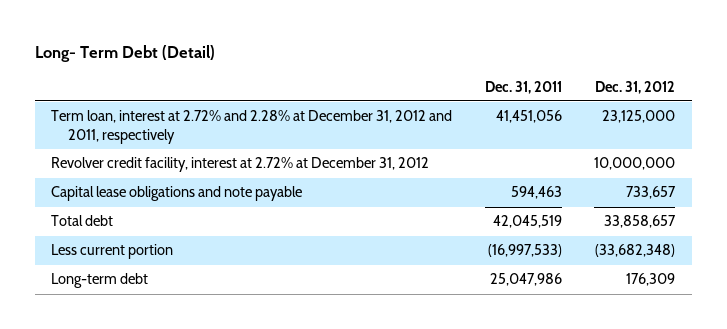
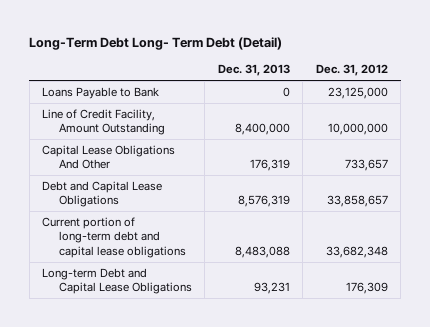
- Long- Term Debt (Detail)
+ Long-Term Debt Long- Term Debt (Detail)
- | Dec. 31, 2011 | Dec. 31, 2012
+ | Dec. 31, 2013 | Dec. 31, 2012
- Term loan, interest at 2.72% and 2.28% at December 31, 2012 and 2011, respectively | 41,451,056 | 23,125,000
- Revolver credit facility, interest at 2.72% at December 31, 2012 | | 10,000,000
- Capital lease obligations and note payable | 594,463 | 733,657
- Total debt | 42,045,519 | 33,858,657
- Less current portion | (16,997,533) | (33,682,348)
- Long-term debt | 25,047,986 | 176,309
+ Loans Payable to Bank | 0 | 23,125,000
+ Line of Credit Facility, Amount Outstanding | 8,400,000 | 10,000,000
+ Capital Lease Obligations And Other | 176,319 | 733,657
+ Debt and Capital Lease Obligations | 8,576,319 | 33,858,657
+ Current portion of long-term debt and capital lease obligations | 8,483,088 | 33,682,348
+ Long-term Debt and Capital Lease Obligations | 93,231 | 176,309

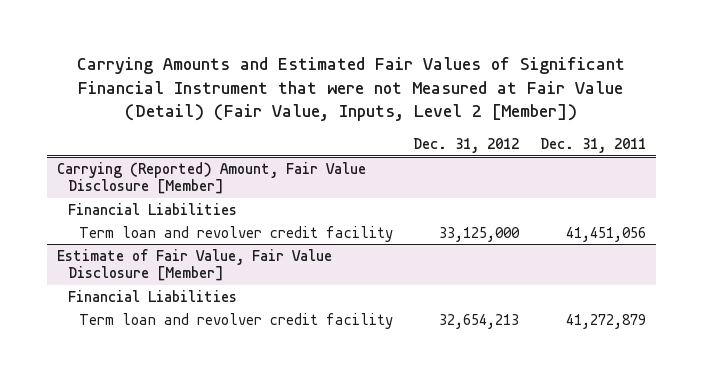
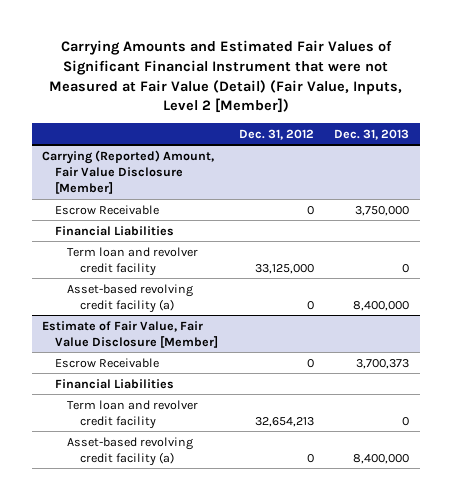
- | Dec. 31, 2012 | Dec. 31, 2011
+ | Dec. 31, 2012 | Dec. 31, 2013
@ Carrying (Reported) Amount, Fair Value Disclosure [Member]
+ Escrow Receivable | 0 | 3,750,000
+ Asset-based revolving credit facility (a) | 0 | 8,400,000
@ Estimate of Fair Value, Fair Value Disclosure [Member]
+ Escrow Receivable | 0 | 3,700,373
+ Asset-based revolving credit facility (a) | 0 | 8,400,000

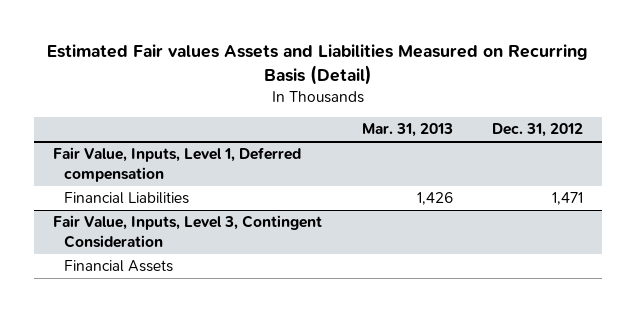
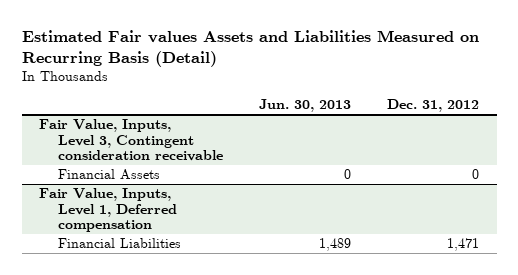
- | Mar. 31, 2013 | Dec. 31, 2012
+ | Jun. 30, 2013 | Dec. 31, 2012
+ Fair Value, Inputs, Level 3, Contingent consideration receivable
+ Financial Assets | 0 | 0
- Fair Value, Inputs, Level 3, Contingent Consideration
- Financial Assets

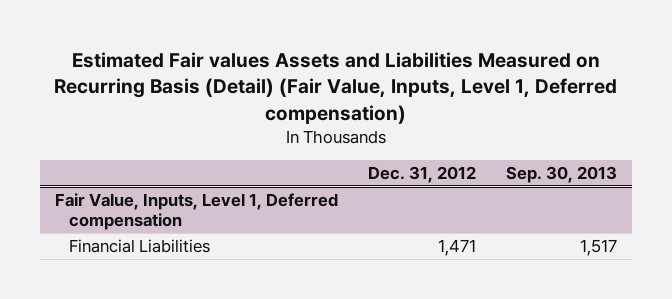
- Estimated Fair values Assets and Liabilities Measured on Recurring Basis (Detail)
+ Estimated Fair values Assets and Liabilities Measured on Recurring Basis (Detail) (Fair Value, Inputs, Level 1, Deferred compensation)
- | Jun. 30, 2013 | Dec. 31, 2012
+ | Dec. 31, 2012 | Sep. 30, 2013
- Fair Value, Inputs, Level 3, Contingent consideration receivable
- Financial Assets | 0 | 0

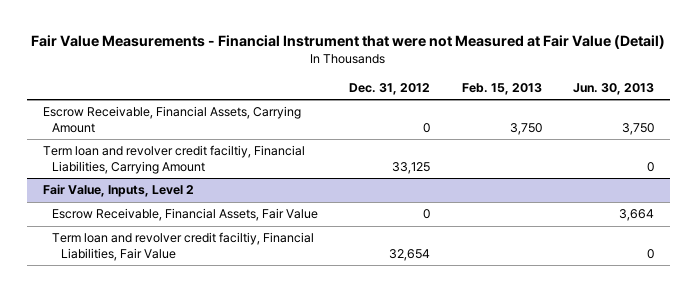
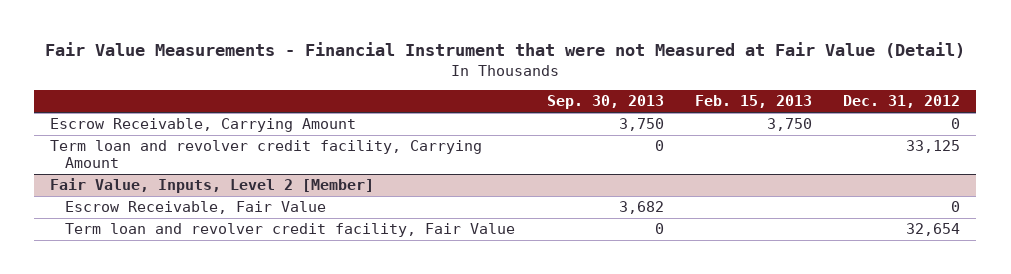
- | Dec. 31, 2012 | Feb. 15, 2013 | Jun. 30, 2013
+ | Sep. 30, 2013 | Feb. 15, 2013 | Dec. 31, 2012
- Escrow Receivable, Financial Assets, Carrying Amount | 0 | 3,750 | 3,750
- Term loan and revolver credit faciltiy, Financial Liabilities, Carrying Amount | 33,125 | | 0
- Fair Value, Inputs, Level 2
- Escrow Receivable, Financial Assets, Fair Value | 0 | | 3,664
- Term loan and revolver credit faciltiy, Financial Liabilities, Fair Value | 32,654 | | 0
+ Escrow Receivable, Carrying Amount | 3,750 | 3,750 | 0
+ Term loan and revolver credit facility, Carrying Amount | 0 | | 33,125
+ Fair Value, Inputs, Level 2 [Member]
+ Escrow Receivable, Fair Value | 3,682 | | 0
+ Term loan and revolver credit facility, Fair Value | 0 | | 32,654

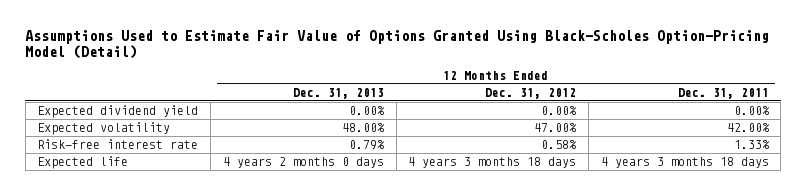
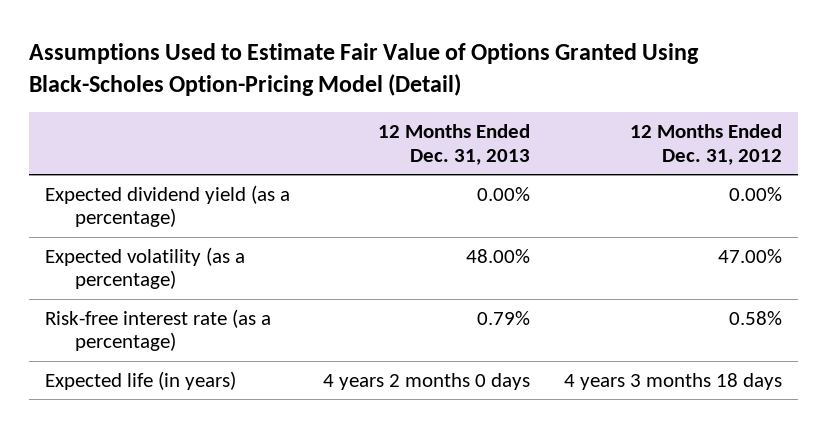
- | 12 Months Ended Dec. 31, 2013 | 12 Months Ended Dec. 31, 2012 | 12 Months Ended Dec. 31, 2011
+ | 12 Months Ended Dec. 31, 2013 | 12 Months Ended Dec. 31, 2012
- Expected dividend yield | 0.00% | 0.00% | 0.00%
- Expected volatility | 48.00% | 47.00% | 42.00%
- Risk-free interest rate | 0.79% | 0.58% | 1.33%
- Expected life | 4 years 2 months 0 days | 4 years 3 months 18 days | 4 years 3 months 18 days
+ Expected dividend yield (as a percentage) | 0.00% | 0.00%
+ Expected volatility (as a percentage) | 48.00% | 47.00%
+ Risk-free interest rate (as a percentage) | 0.79% | 0.58%
+ Expected life (in years) | 4 years 2 months 0 days | 4 years 3 months 18 days

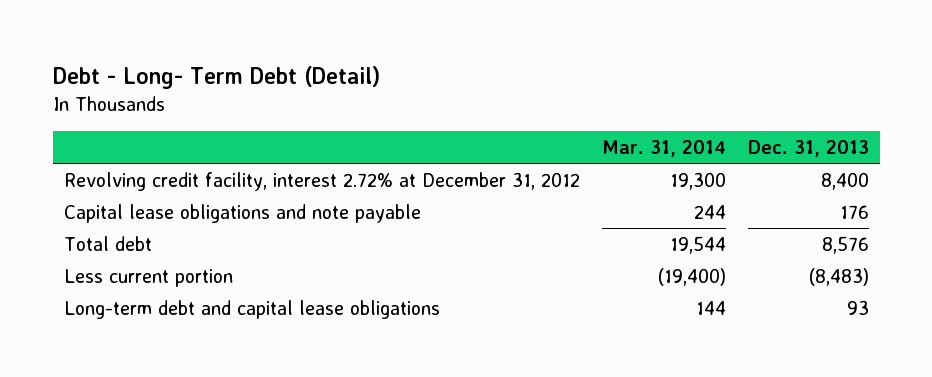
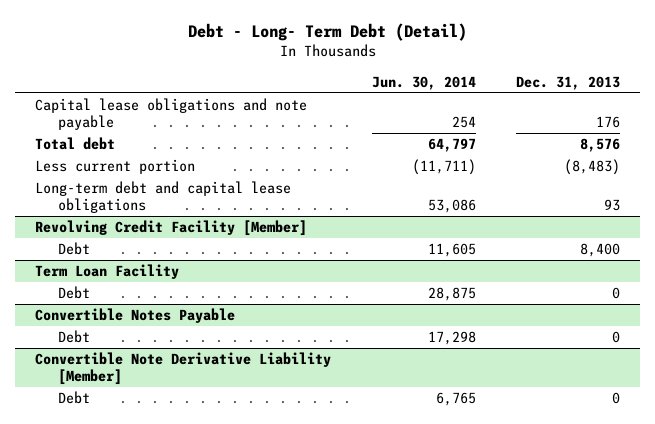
- | Mar. 31, 2014 | Dec. 31, 2013
+ | Jun. 30, 2014 | Dec. 31, 2013
- Revolving credit facility, interest 2.72% at December 31, 2012 | 19,300 | 8,400
+ Revolving Credit Facility [Member]
+ Debt | 11,605 | 8,400
+ Term Loan Facility
+ Debt | 28,875 | 0
+ Convertible Notes Payable
+ Debt | 17,298 | 0
+ Convertible Note Derivative Liability [Member]
+ Debt | 6,765 | 0

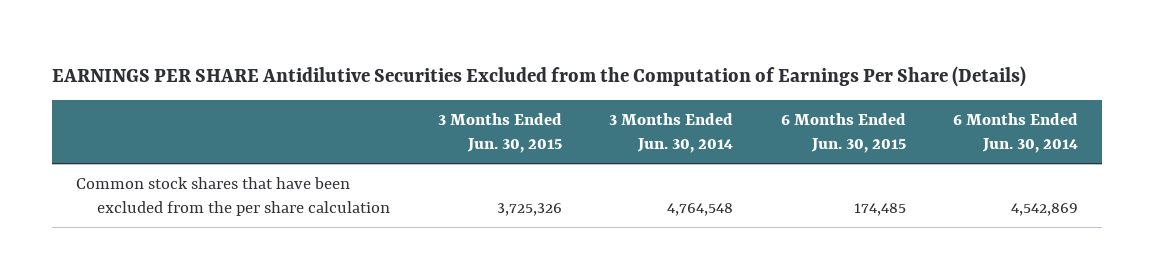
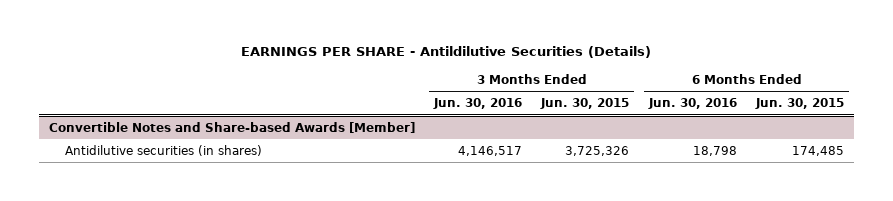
- EARNINGS PER SHARE Antidilutive Securities Excluded from the Computation of Earnings Per Share (Details)
+ EARNINGS PER SHARE - Antildilutive Securities (Details)
- | 3 Months Ended Jun. 30, 2015 | 3 Months Ended Jun. 30, 2014 | 6 Months Ended Jun. 30, 2015 | 6 Months Ended Jun. 30, 2014
+ | 3 Months Ended Jun. 30, 2016 | 3 Months Ended Jun. 30, 2015 | 6 Months Ended Jun. 30, 2016 | 6 Months Ended Jun. 30, 2015
- Common stock shares that have been excluded from the per share calculation | 3,725,326 | 4,764,548 | 174,485 | 4,542,869
+ Convertible Notes and Share-based Awards [Member]
+ Antidilutive securities (in shares) | 4,146,517 | 3,725,326 | 18,798 | 174,485

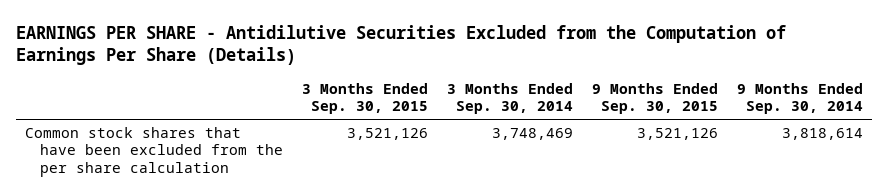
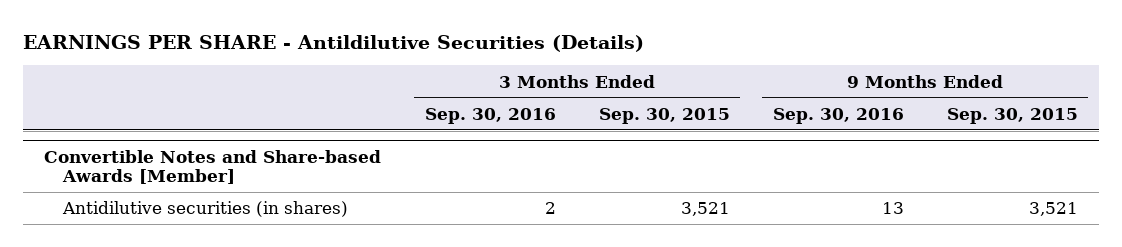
- EARNINGS PER SHARE - Antidilutive Securities Excluded from the Computation of Earnings Per Share (Details)
+ EARNINGS PER SHARE - Antildilutive Securities (Details)
- | 3 Months Ended Sep. 30, 2015 | 3 Months Ended Sep. 30, 2014 | 9 Months Ended Sep. 30, 2015 | 9 Months Ended Sep. 30, 2014
+ | 3 Months Ended Sep. 30, 2016 | 3 Months Ended Sep. 30, 2015 | 9 Months Ended Sep. 30, 2016 | 9 Months Ended Sep. 30, 2015
- Common stock shares that have been excluded from the per share calculation | 3,521,126 | 3,748,469 | 3,521,126 | 3,818,614
+ Convertible Notes and Share-based Awards [Member]
+ Antidilutive securities (in shares) | 2 | 3,521 | 13 | 3,521

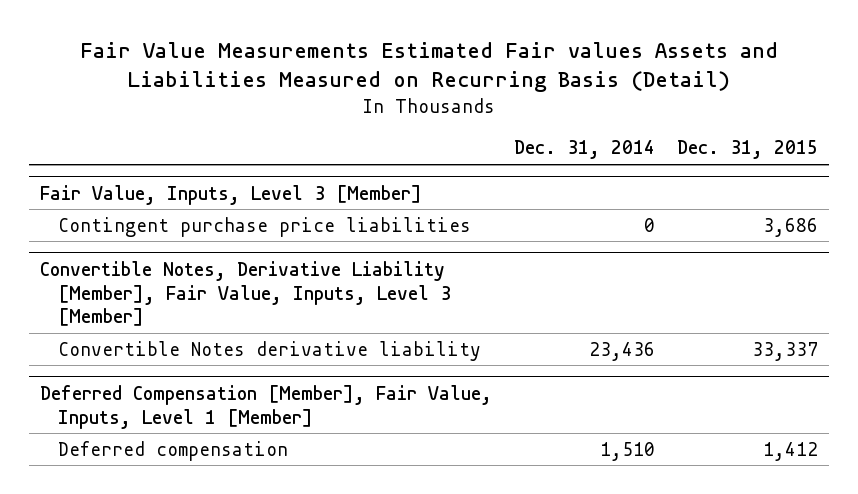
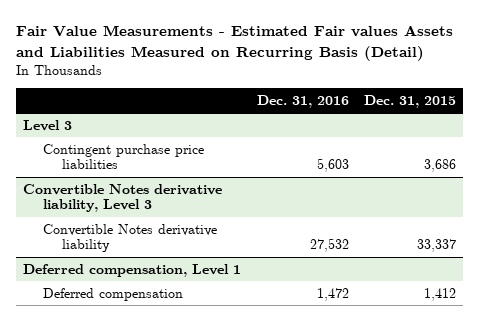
- Fair Value Measurements Estimated Fair values Assets and Liabilities Measured on Recurring Basis (Detail)
+ Fair Value Measurements - Estimated Fair values Assets and Liabilities Measured on Recurring Basis (Detail)
- | Dec. 31, 2014 | Dec. 31, 2015
+ | Dec. 31, 2016 | Dec. 31, 2015
- Fair Value, Inputs, Level 3 [Member]
+ Level 3
- Convertible Notes, Derivative Liability [Member], Fair Value, Inputs, Level 3 [Member]
+ Convertible Notes derivative liability, Level 3
- Deferred Compensation [Member], Fair Value, Inputs, Level 1 [Member]
+ Deferred compensation, Level 1

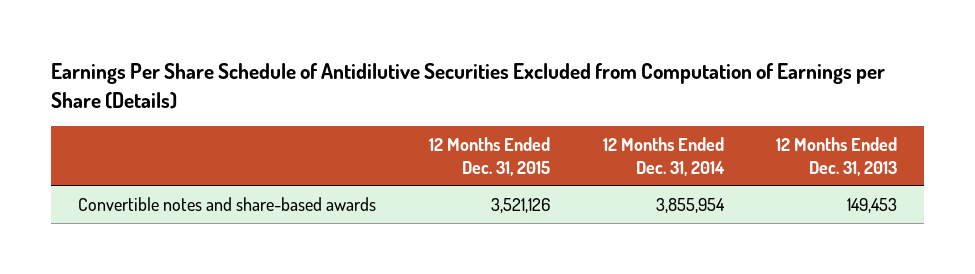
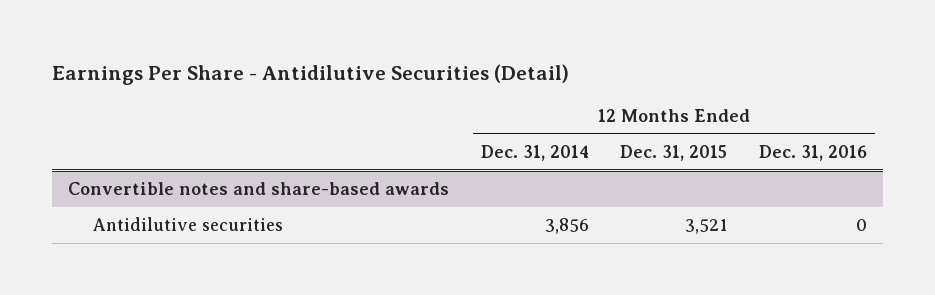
- Earnings Per Share Schedule of Antidilutive Securities Excluded from Computation of Earnings per Share (Details)
+ Earnings Per Share - Antidilutive Securities (Detail)
- | 12 Months Ended Dec. 31, 2015 | 12 Months Ended Dec. 31, 2014 | 12 Months Ended Dec. 31, 2013
+ | 12 Months Ended Dec. 31, 2014 | 12 Months Ended Dec. 31, 2015 | 12 Months Ended Dec. 31, 2016
- Convertible notes and share-based awards | 3,521,126 | 3,855,954 | 149,453
+ Convertible notes and share-based awards
+ Antidilutive securities | 3,856 | 3,521 | 0

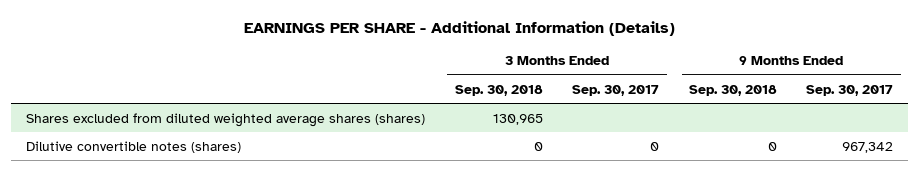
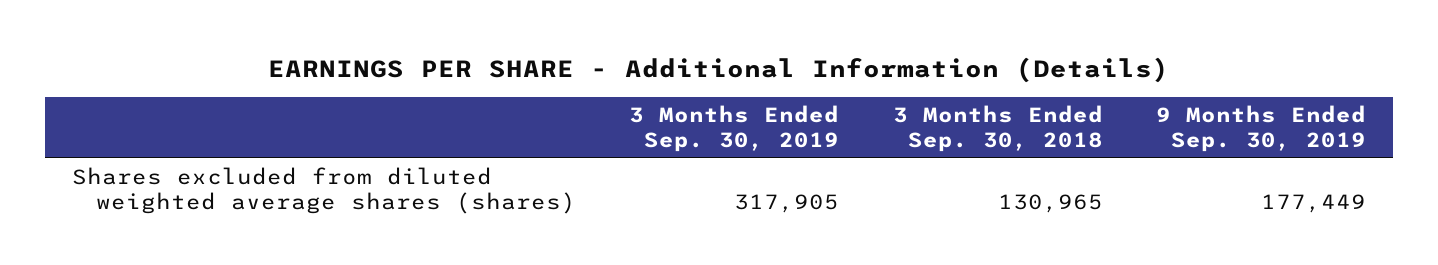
- | 3 Months Ended Sep. 30, 2018 | 3 Months Ended Sep. 30, 2017 | 9 Months Ended Sep. 30, 2018 | 9 Months Ended Sep. 30, 2017
+ | 3 Months Ended Sep. 30, 2019 | 3 Months Ended Sep. 30, 2018 | 9 Months Ended Sep. 30, 2019
- Dilutive convertible notes (shares) | 0 | 0 | 0 | 967,342

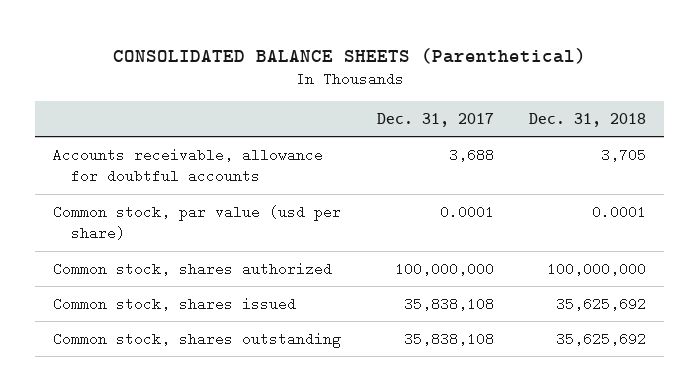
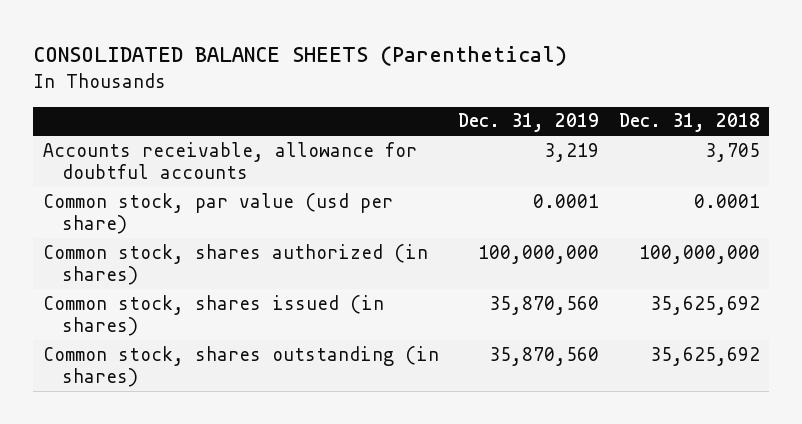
- | Dec. 31, 2017 | Dec. 31, 2018
+ | Dec. 31, 2019 | Dec. 31, 2018
- Common stock, shares authorized | 100,000,000 | 100,000,000
- Common stock, shares issued | 35,838,108 | 35,625,692
- Common stock, shares outstanding | 35,838,108 | 35,625,692
+ Common stock, shares authorized (in shares) | 100,000,000 | 100,000,000
+ Common stock, shares issued (in shares) | 35,870,560 | 35,625,692
+ Common stock, shares outstanding (in shares) | 35,870,560 | 35,625,692

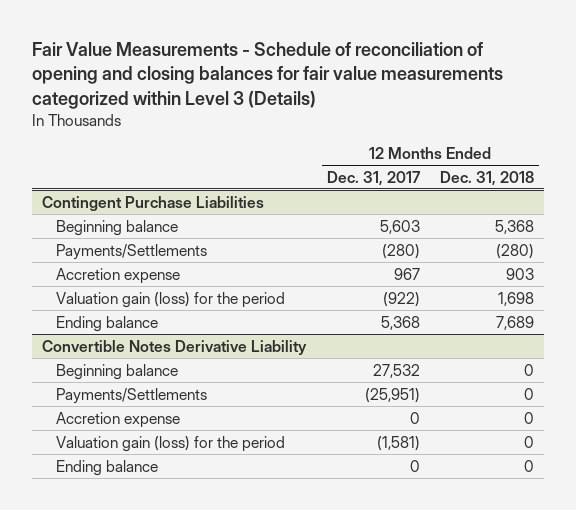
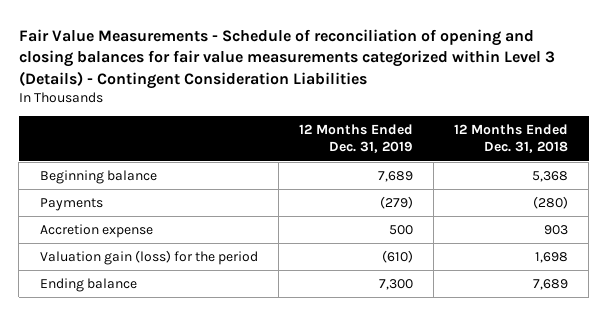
- Fair Value Measurements - Schedule of reconciliation of opening and closing balances for fair value measurements categorized within Level 3 (Details)
+ Fair Value Measurements - Schedule of reconciliation of opening and closing balances for fair value measurements categorized within Level 3 (Details) - Contingent Consideration Liabilities
- | 12 Months Ended Dec. 31, 2017 | 12 Months Ended Dec. 31, 2018
+ | 12 Months Ended Dec. 31, 2019 | 12 Months Ended Dec. 31, 2018
- Contingent Purchase Liabilities
- Payments/Settlements | (280) | (280)
+ Payments | (279) | (280)
- Convertible Notes Derivative Liability
- Beginning balance | 27,532 | 0
- Payments/Settlements | (25,951) | 0
- Accretion expense | 0 | 0
- Valuation gain (loss) for the period | (1,581) | 0
- Ending balance | 0 | 0

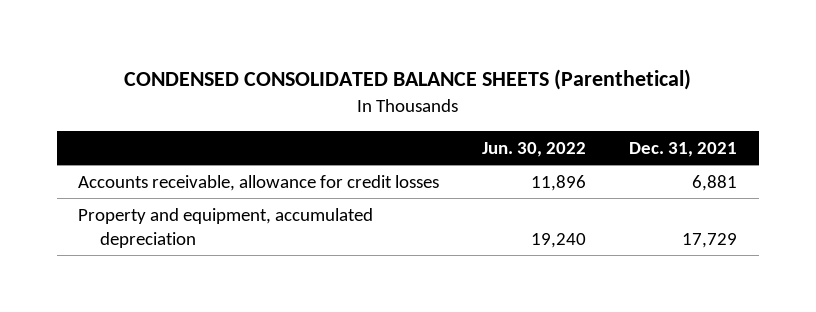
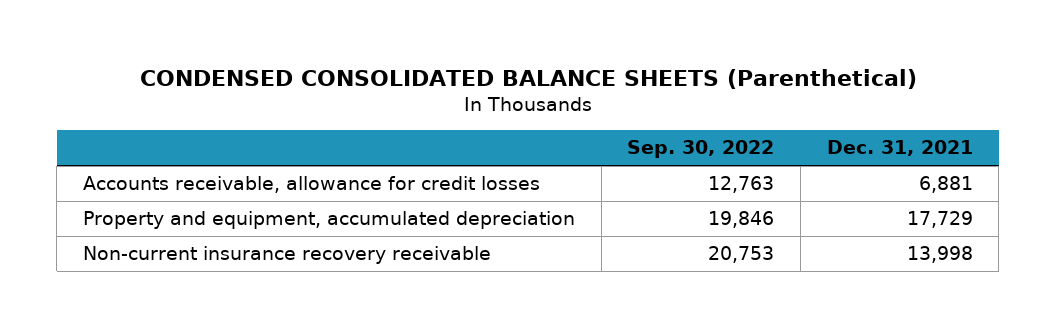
- | Jun. 30, 2022 | Dec. 31, 2021
+ | Sep. 30, 2022 | Dec. 31, 2021
+ Non-current insurance recovery receivable | 20,753 | 13,998

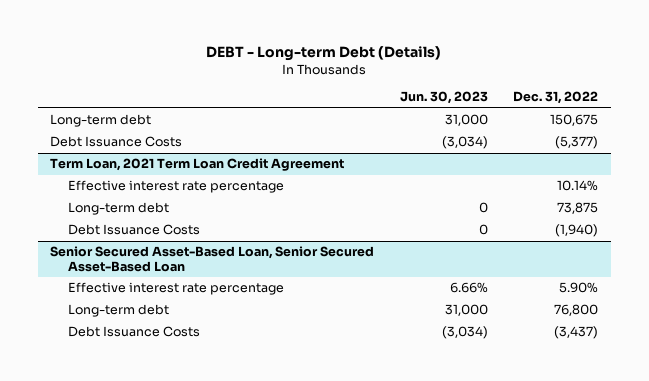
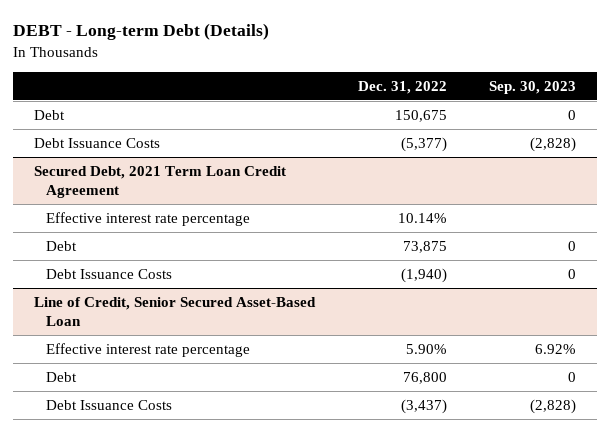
- | Jun. 30, 2023 | Dec. 31, 2022
+ | Dec. 31, 2022 | Sep. 30, 2023
- Long-term debt | 31,000 | 150,675
+ Debt | 150,675 | 0
- Term Loan, 2021 Term Loan Credit Agreement
+ Secured Debt, 2021 Term Loan Credit Agreement
- Long-term debt | 0 | 73,875
+ Debt | 73,875 | 0
- Senior Secured Asset-Based Loan, Senior Secured Asset-Based Loan
+ Line of Credit, Senior Secured Asset-Based Loan
- Long-term debt | 31,000 | 76,800
+ Debt | 76,800 | 0

